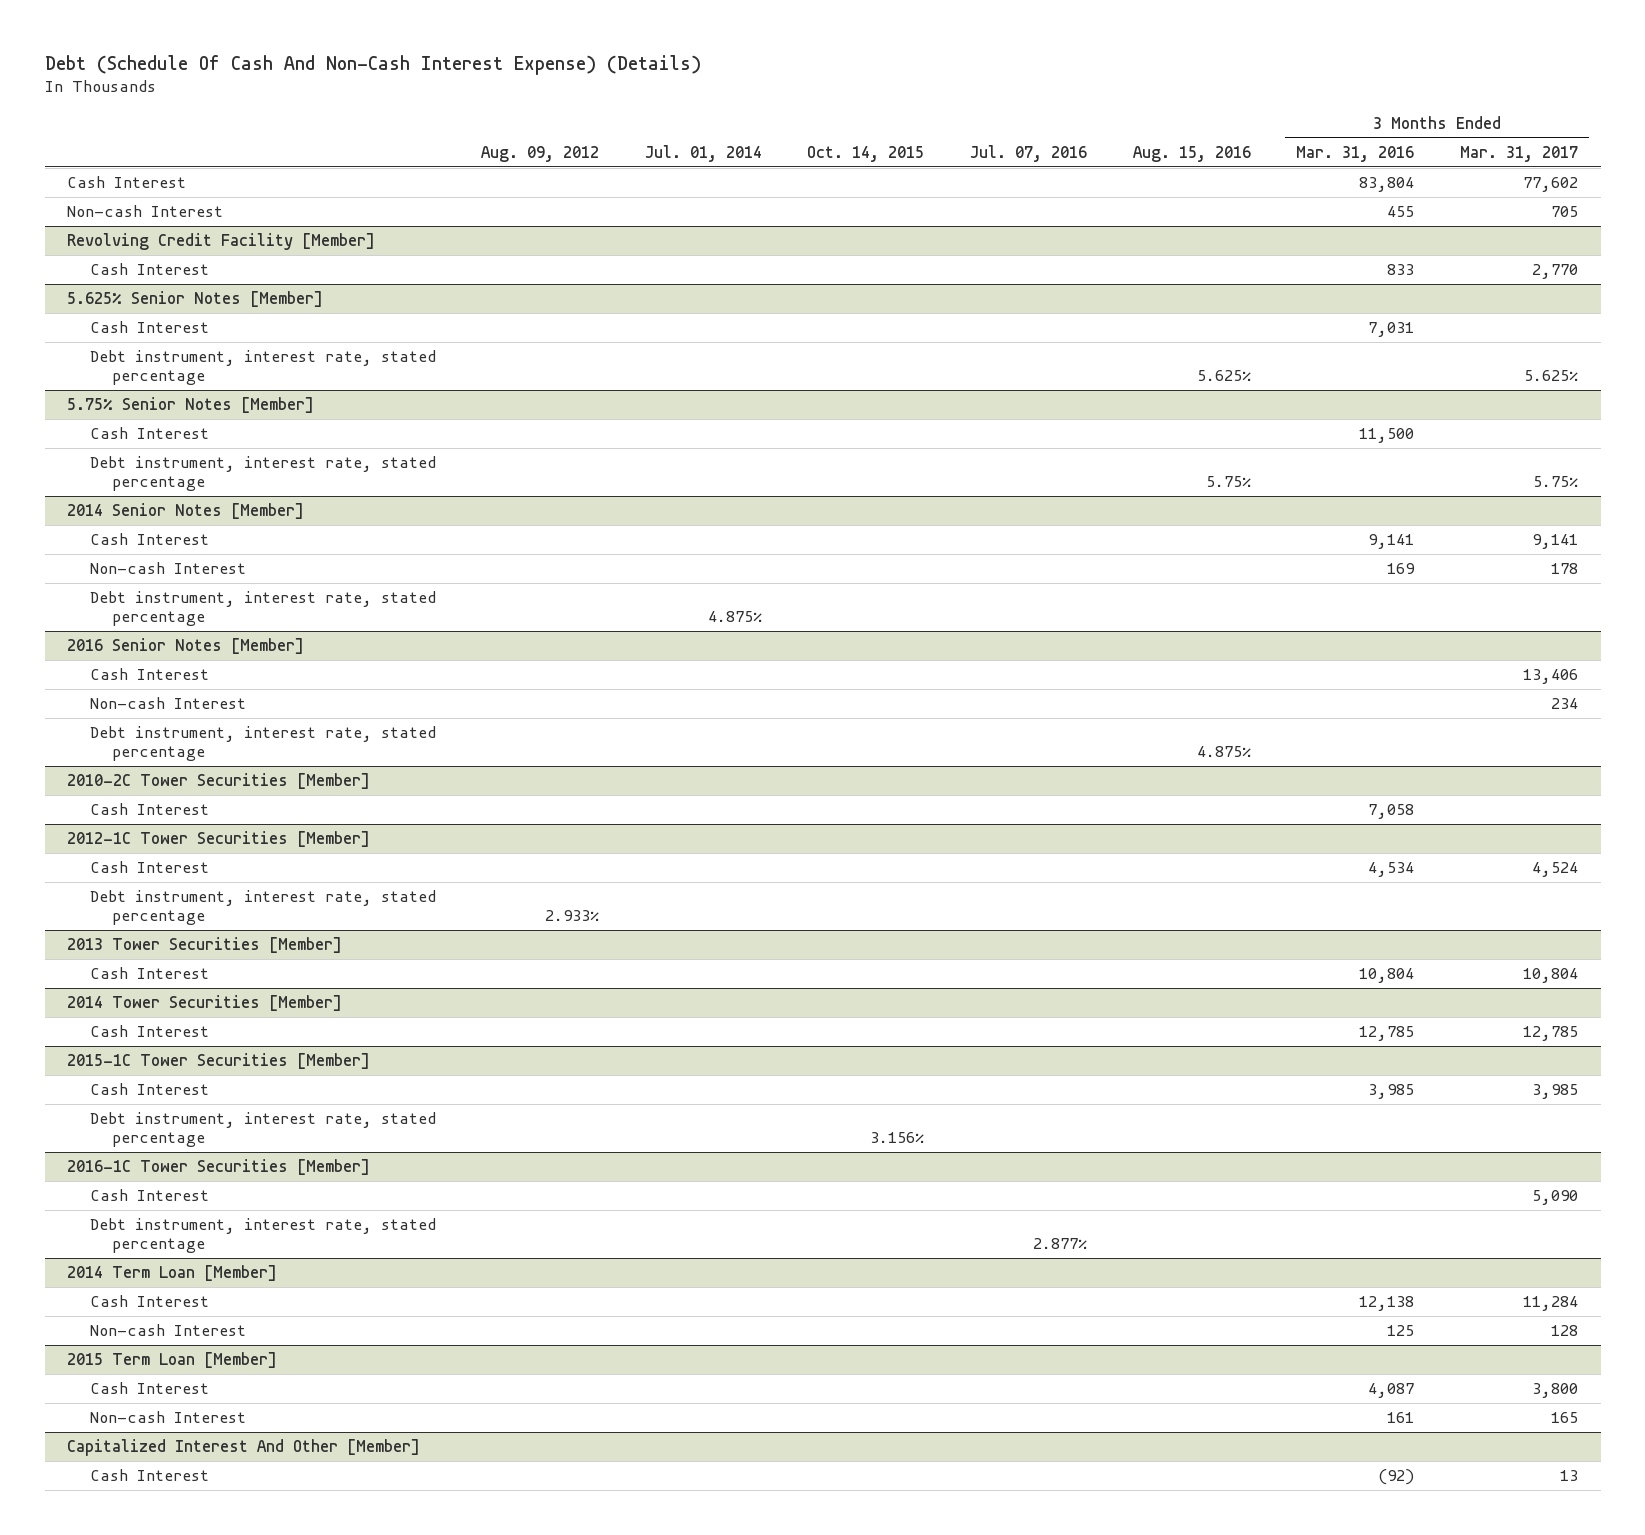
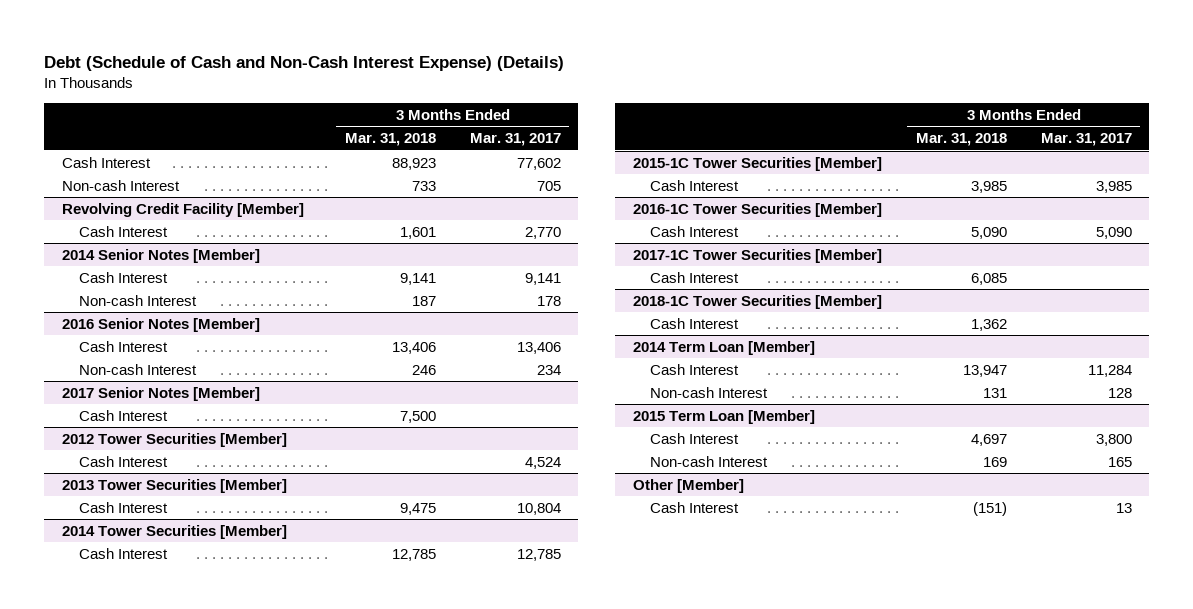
- Debt (Schedule Of Cash And Non-Cash Interest Expense) (Details)
+ Debt (Schedule of Cash and Non-Cash Interest Expense) (Details)
- | Aug. 09, 2012 | Jul. 01, 2014 | Oct. 14, 2015 | Jul. 07, 2016 | Aug. 15, 2016 | 3 Months Ended Mar. 31, 2016 | 3 Months Ended Mar. 31, 2017
+ | 3 Months Ended Mar. 31, 2018 | 3 Months Ended Mar. 31, 2017
- 5.625% Senior Notes [Member]
- Cash Interest | | | | | | 7,031 |
- Debt instrument, interest rate, stated percentage | | | | | 5.625% | | 5.625%
- 5.75% Senior Notes [Member]
- Cash Interest | | | | | | 11,500 |
- Debt instrument, interest rate, stated percentage | | | | | 5.75% | | 5.75%
@ 2014 Senior Notes [Member]
- Debt instrument, interest rate, stated percentage | | 4.875% | | | | |
@ 2016 Senior Notes [Member]
- Debt instrument, interest rate, stated percentage | | | | | 4.875% | |
- 2010-2C Tower Securities [Member]
+ 2017 Senior Notes [Member]
- 2012-1C Tower Securities [Member]
+ 2012 Tower Securities [Member]
- Debt instrument, interest rate, stated percentage | 2.933% | | | | | |
@ 2015-1C Tower Securities [Member]
- Debt instrument, interest rate, stated percentage | | | 3.156% | | | |
@ 2016-1C Tower Securities [Member]
- Debt instrument, interest rate, stated percentage | | | | 2.877% | | |
+ 2017-1C Tower Securities [Member]
+ Cash Interest | 6,085 |
+ 2018-1C Tower Securities [Member]
+ Cash Interest | 1,362 |
- Capitalized Interest And Other [Member]
+ Other [Member]

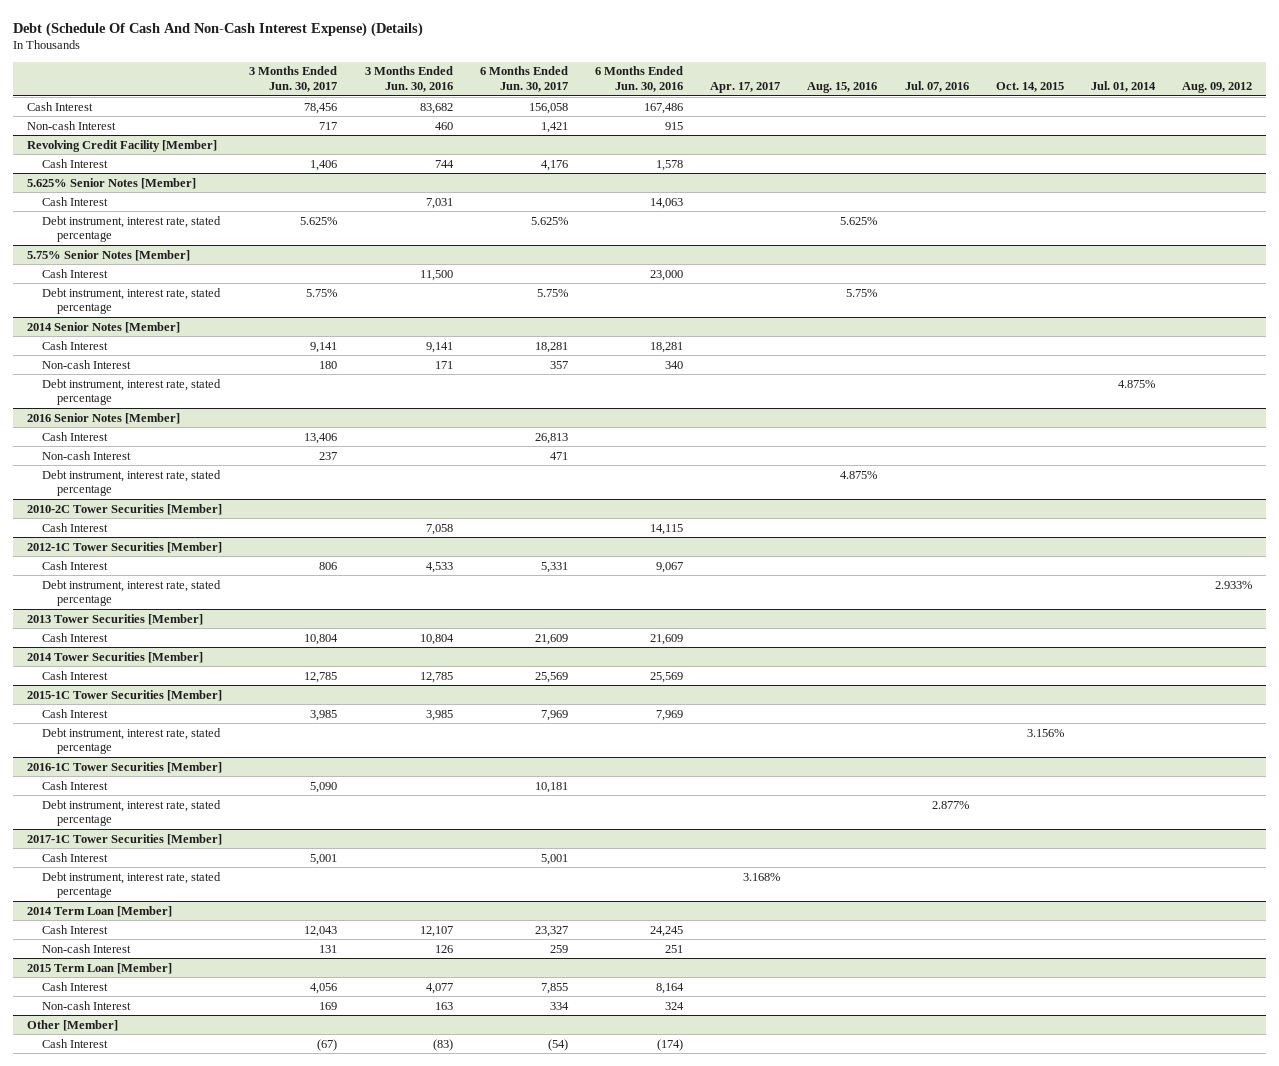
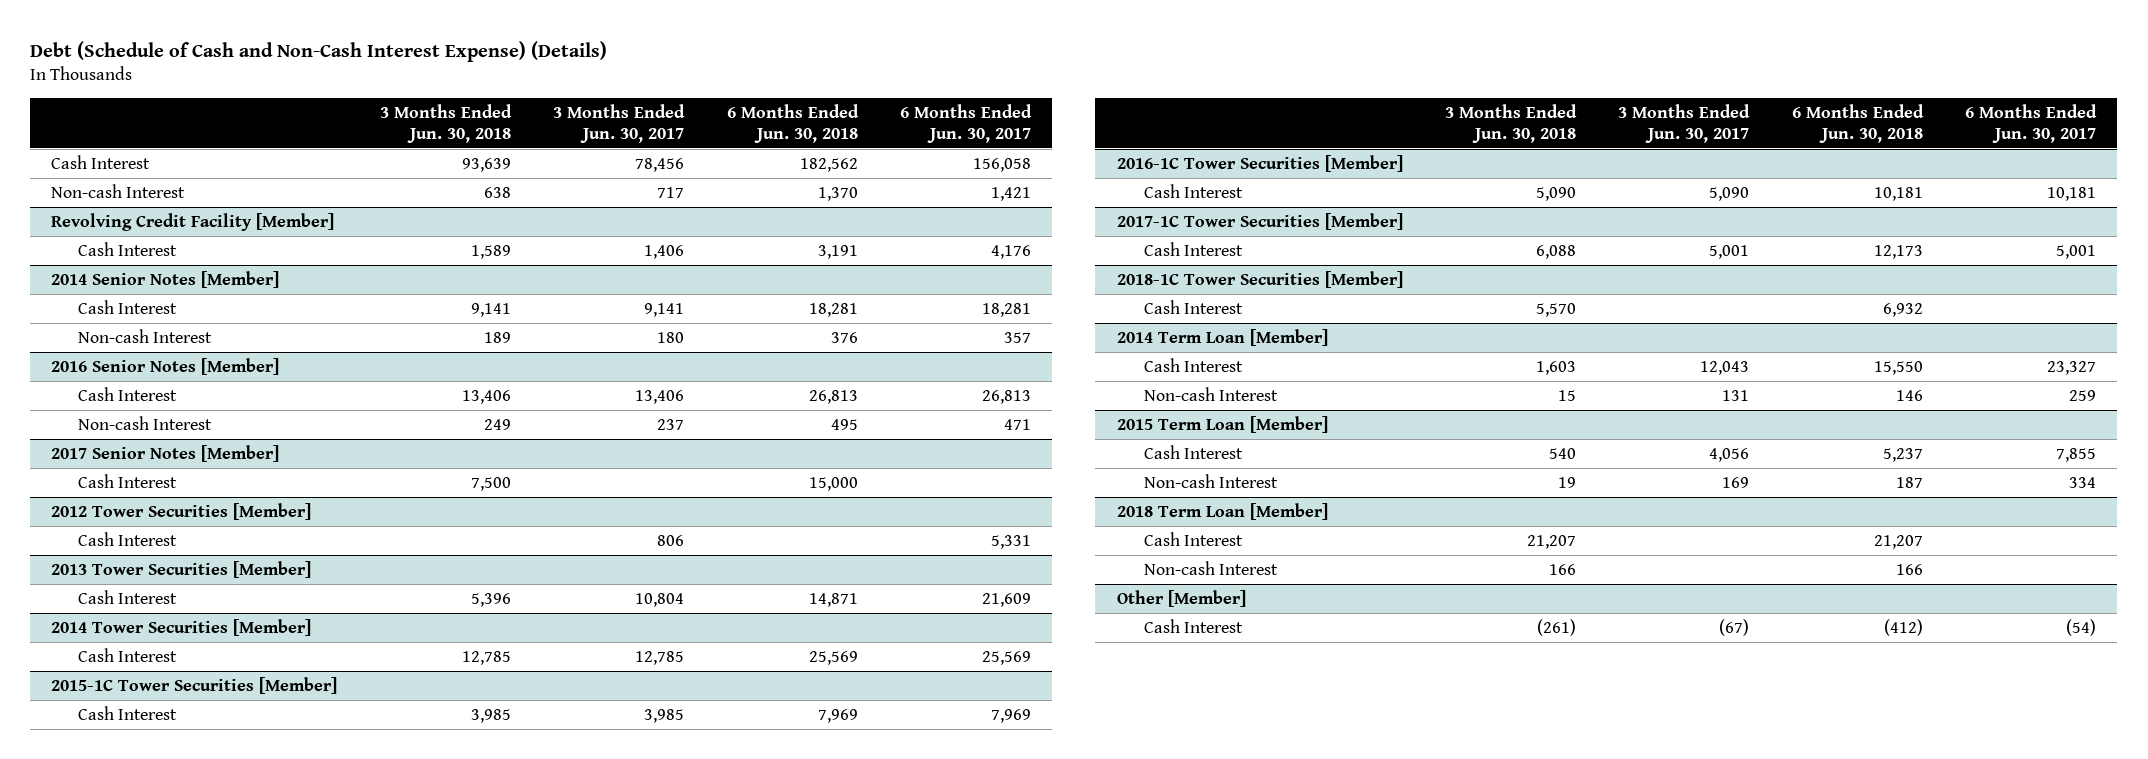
- Debt (Schedule Of Cash And Non-Cash Interest Expense) (Details)
+ Debt (Schedule of Cash and Non-Cash Interest Expense) (Details)
- | 3 Months Ended Jun. 30, 2017 | 3 Months Ended Jun. 30, 2016 | 6 Months Ended Jun. 30, 2017 | 6 Months Ended Jun. 30, 2016 | Apr. 17, 2017 | Aug. 15, 2016 | Jul. 07, 2016 | Oct. 14, 2015 | Jul. 01, 2014 | Aug. 09, 2012
+ | 3 Months Ended Jun. 30, 2018 | 3 Months Ended Jun. 30, 2017 | 6 Months Ended Jun. 30, 2018 | 6 Months Ended Jun. 30, 2017
- 5.625% Senior Notes [Member]
- Cash Interest | | 7,031 | | 14,063 | | | | | |
- Debt instrument, interest rate, stated percentage | 5.625% | | 5.625% | | | 5.625% | | | |
- 5.75% Senior Notes [Member]
- Cash Interest | | 11,500 | | 23,000 | | | | | |
- Debt instrument, interest rate, stated percentage | 5.75% | | 5.75% | | | 5.75% | | | |
@ 2014 Senior Notes [Member]
- Debt instrument, interest rate, stated percentage | | | | | | | | | 4.875% |
@ 2016 Senior Notes [Member]
- Debt instrument, interest rate, stated percentage | | | | | | 4.875% | | | |
- 2010-2C Tower Securities [Member]
+ 2017 Senior Notes [Member]
- 2012-1C Tower Securities [Member]
+ 2012 Tower Securities [Member]
- Debt instrument, interest rate, stated percentage | | | | | | | | | | 2.933%
@ 2015-1C Tower Securities [Member]
- Debt instrument, interest rate, stated percentage | | | | | | | | 3.156% | |
@ 2016-1C Tower Securities [Member]
- Debt instrument, interest rate, stated percentage | | | | | | | 2.877% | | |
@ 2017-1C Tower Securities [Member]
- Debt instrument, interest rate, stated percentage | | | | | 3.168% | | | | |
+ 2018-1C Tower Securities [Member]
+ Cash Interest | 5,570 | | 6,932 |
+ 2018 Term Loan [Member]
+ Cash Interest | 21,207 | | 21,207 |
+ Non-cash Interest | 166 | | 166 |

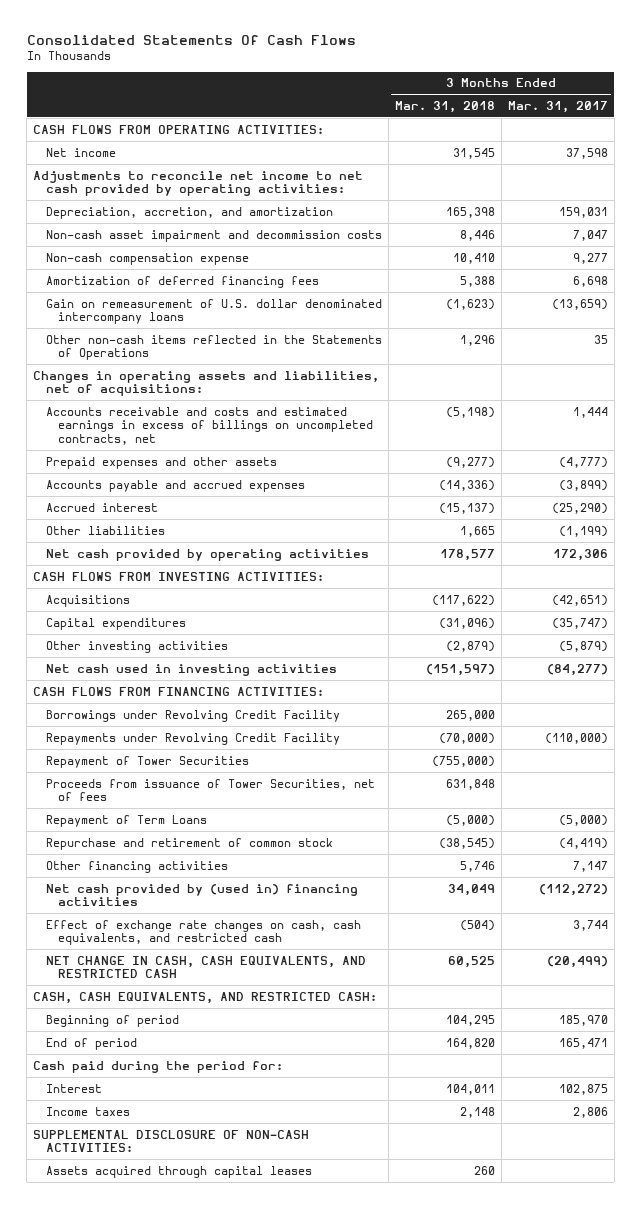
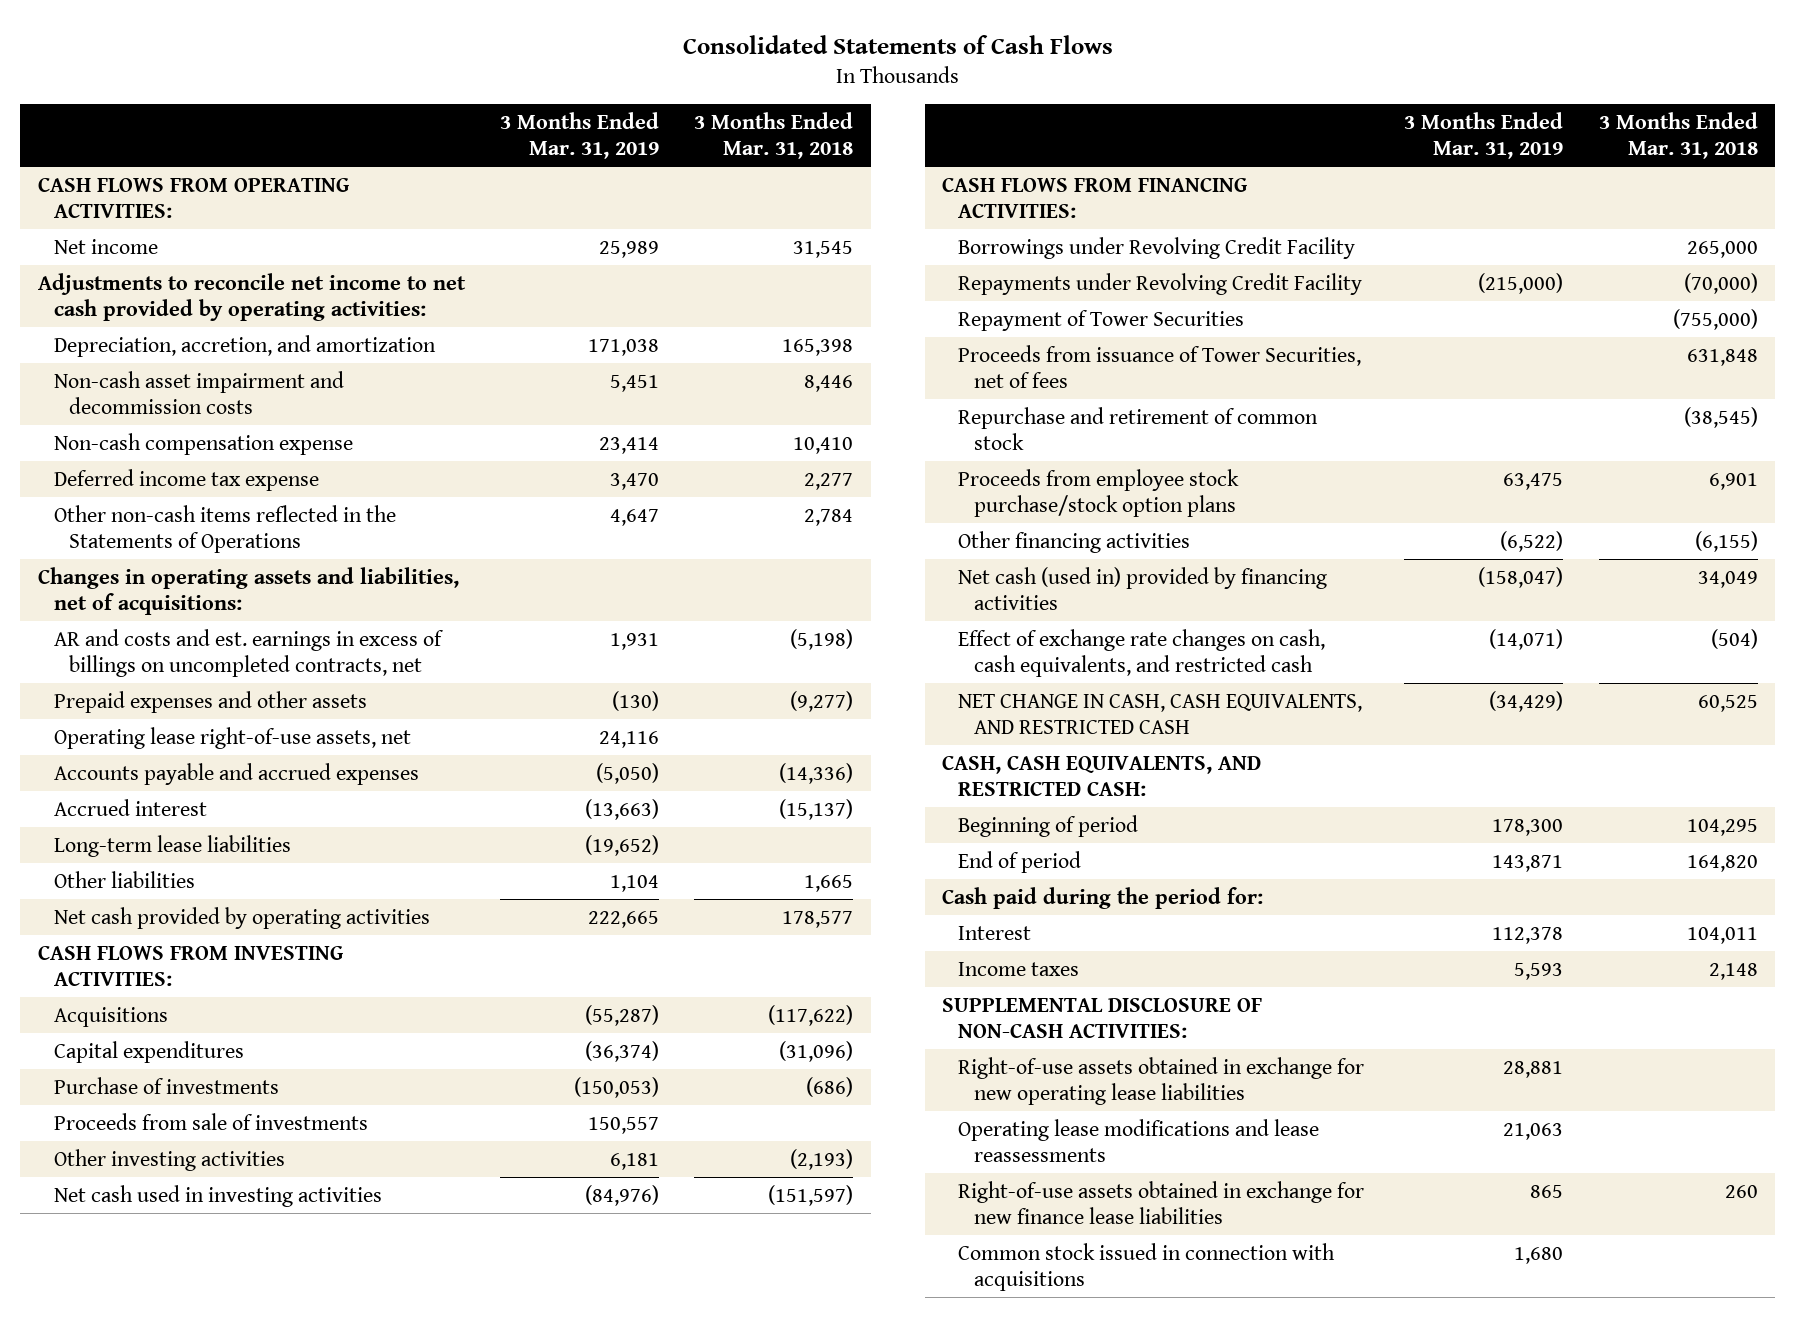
- Consolidated Statements Of Cash Flows
+ Consolidated Statements of Cash Flows
- | 3 Months Ended Mar. 31, 2018 | 3 Months Ended Mar. 31, 2017
+ | 3 Months Ended Mar. 31, 2019 | 3 Months Ended Mar. 31, 2018
- Amortization of deferred financing fees | 5,388 | 6,698
- Gain on remeasurement of U.S. dollar denominated intercompany loans | (1,623) | (13,659)
- Other non-cash items reflected in the Statements of Operations | 1,296 | 35
+ Deferred income tax expense | 3,470 | 2,277
+ Other non-cash items reflected in the Statements of Operations | 4,647 | 2,784
- Accounts receivable and costs and estimated earnings in excess of billings on uncompleted contracts, net | (5,198) | 1,444
+ AR and costs and est. earnings in excess of billings on uncompleted contracts, net | 1,931 | (5,198)
+ Operating lease right-of-use assets, net | 24,116 |
+ Long-term lease liabilities | (19,652) |
- Other investing activities | (2,879) | (5,879)
+ Purchase of investments | (150,053) | (686)
+ Proceeds from sale of investments | 150,557 |
+ Other investing activities | 6,181 | (2,193)
- Repayment of Term Loans | (5,000) | (5,000)
- Other financing activities | 5,746 | 7,147
- Net cash provided by (used in) financing activities | 34,049 | (112,272)
+ Proceeds from employee stock purchase/stock option plans | 63,475 | 6,901
+ Other financing activities | (6,522) | (6,155)
+ Net cash (used in) provided by financing activities | (158,047) | 34,049
- Assets acquired through capital leases | 260 |
+ Right-of-use assets obtained in exchange for new operating lease liabilities | 28,881 |
+ Operating lease modifications and lease reassessments | 21,063 |
+ Right-of-use assets obtained in exchange for new finance lease liabilities | 865 | 260
+ Common stock issued in connection with acquisitions | 1,680 |

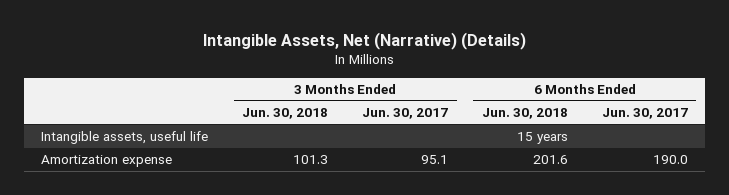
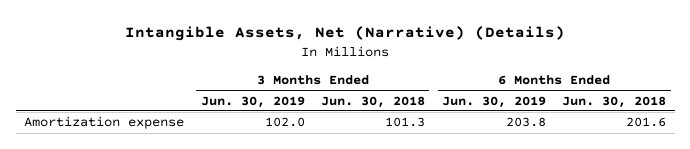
- | 3 Months Ended Jun. 30, 2018 | 3 Months Ended Jun. 30, 2017 | 6 Months Ended Jun. 30, 2018 | 6 Months Ended Jun. 30, 2017
+ | 3 Months Ended Jun. 30, 2019 | 3 Months Ended Jun. 30, 2018 | 6 Months Ended Jun. 30, 2019 | 6 Months Ended Jun. 30, 2018
- Intangible assets, useful life | | | 15 years |

